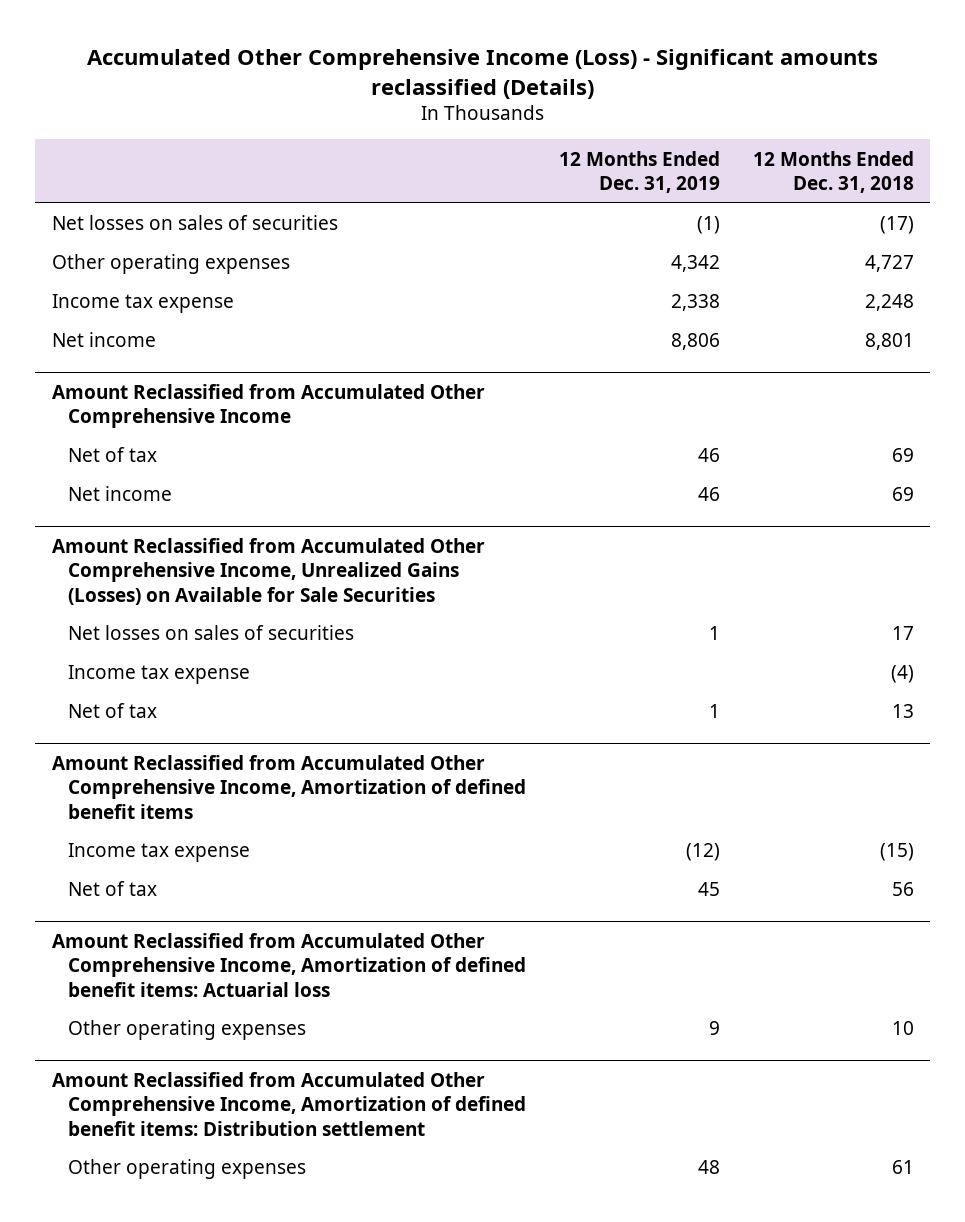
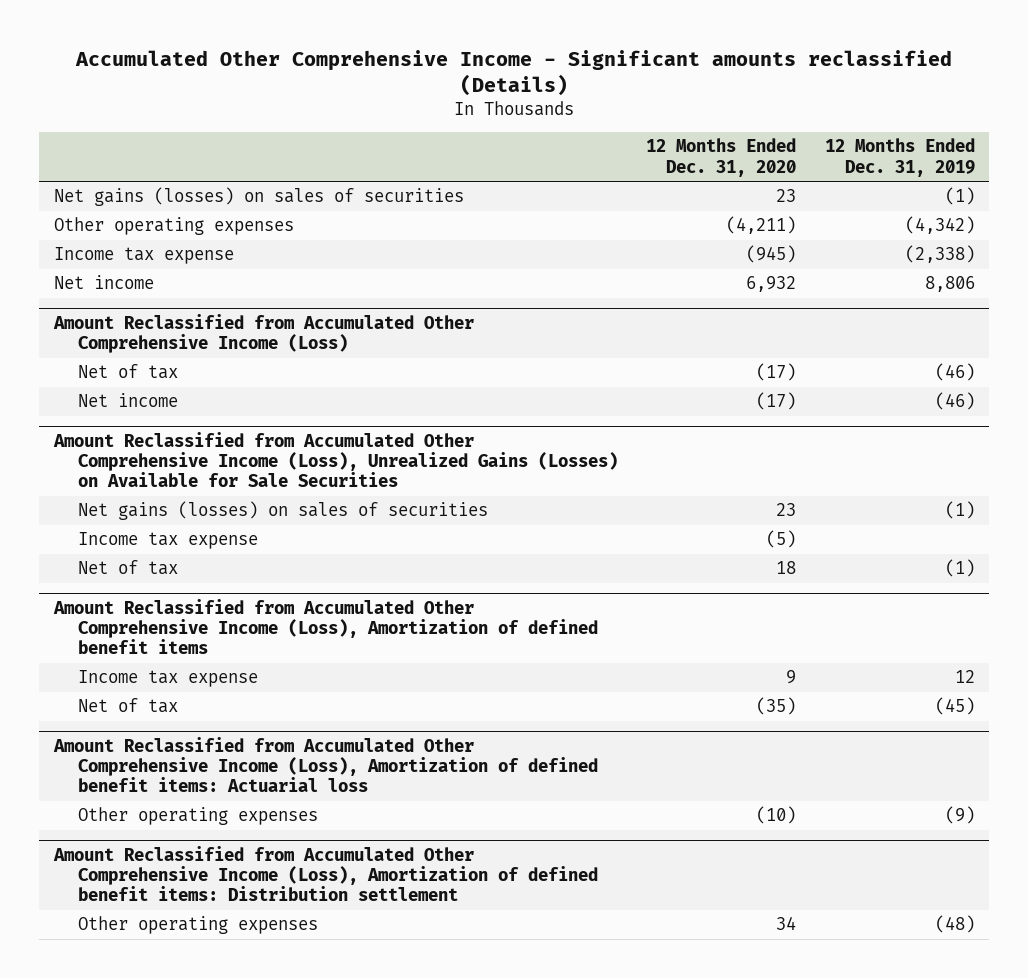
- Accumulated Other Comprehensive Income (Loss) - Significant amounts reclassified (Details)
+ Accumulated Other Comprehensive Income - Significant amounts reclassified (Details)
- | 12 Months Ended Dec. 31, 2019 | 12 Months Ended Dec. 31, 2018
+ | 12 Months Ended Dec. 31, 2020 | 12 Months Ended Dec. 31, 2019
- Net losses on sales of securities | (1) | (17)
- Other operating expenses | 4,342 | 4,727
- Income tax expense | 2,338 | 2,248
+ Net gains (losses) on sales of securities | 23 | (1)
+ Other operating expenses | (4,211) | (4,342)
+ Income tax expense | (945) | (2,338)
- Amount Reclassified from Accumulated Other Comprehensive Income
- Net of tax | 46 | 69
- Net income | 46 | 69
- Amount Reclassified from Accumulated Other Comprehensive Income, Unrealized Gains (Losses) on Available for Sale Securities
- Net losses on sales of securities | 1 | 17
+ Amount Reclassified from Accumulated Other Comprehensive Income (Loss)
+ Net of tax | (17) | (46)
+ Net income | (17) | (46)
+ Amount Reclassified from Accumulated Other Comprehensive Income (Loss), Unrealized Gains (Losses) on Available for Sale Securities
+ Net gains (losses) on sales of securities | 23 | (1)
- Net of tax | 1 | 13
- Amount Reclassified from Accumulated Other Comprehensive Income, Amortization of defined benefit items
- Income tax expense | (12) | (15)
- Net of tax | 45 | 56
- Amount Reclassified from Accumulated Other Comprehensive Income, Amortization of defined benefit items: Actuarial loss
- Other operating expenses | 9 | 10
- Amount Reclassified from Accumulated Other Comprehensive Income, Amortization of defined benefit items: Distribution settlement
- Other operating expenses | 48 | 61
+ Net of tax | 18 | (1)
+ Amount Reclassified from Accumulated Other Comprehensive Income (Loss), Amortization of defined benefit items
+ Income tax expense | 9 | 12
+ Net of tax | (35) | (45)
+ Amount Reclassified from Accumulated Other Comprehensive Income (Loss), Amortization of defined benefit items: Actuarial loss
+ Other operating expenses | (10) | (9)
+ Amount Reclassified from Accumulated Other Comprehensive Income (Loss), Amortization of defined benefit items: Distribution settlement
+ Other operating expenses | 34 | (48)

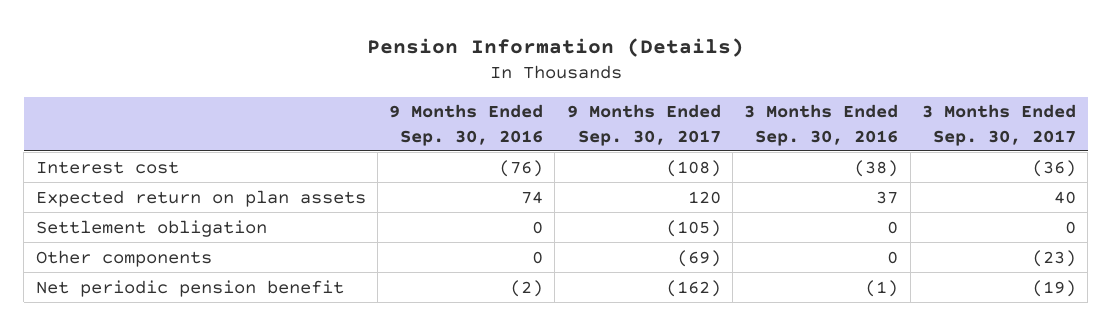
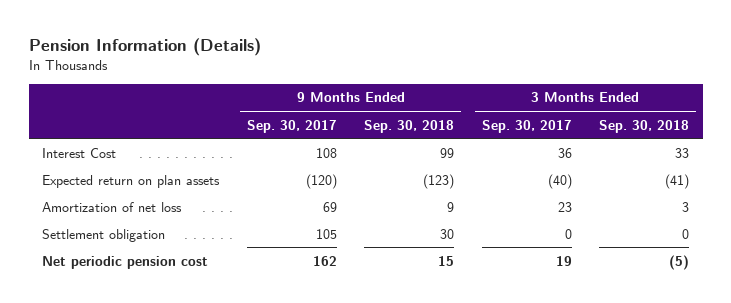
- | 9 Months Ended Sep. 30, 2016 | 9 Months Ended Sep. 30, 2017 | 3 Months Ended Sep. 30, 2016 | 3 Months Ended Sep. 30, 2017
+ | 9 Months Ended Sep. 30, 2017 | 9 Months Ended Sep. 30, 2018 | 3 Months Ended Sep. 30, 2017 | 3 Months Ended Sep. 30, 2018
- Interest cost | (76) | (108) | (38) | (36)
- Expected return on plan assets | 74 | 120 | 37 | 40
- Settlement obligation | 0 | (105) | 0 | 0
- Other components | 0 | (69) | 0 | (23)
- Net periodic pension benefit | (2) | (162) | (1) | (19)
+ Interest Cost | 108 | 99 | 36 | 33
+ Expected return on plan assets | (120) | (123) | (40) | (41)
+ Amortization of net loss | 69 | 9 | 23 | 3
+ Settlement obligation | 105 | 30 | 0 | 0
+ Net periodic pension cost | 162 | 15 | 19 | (5)

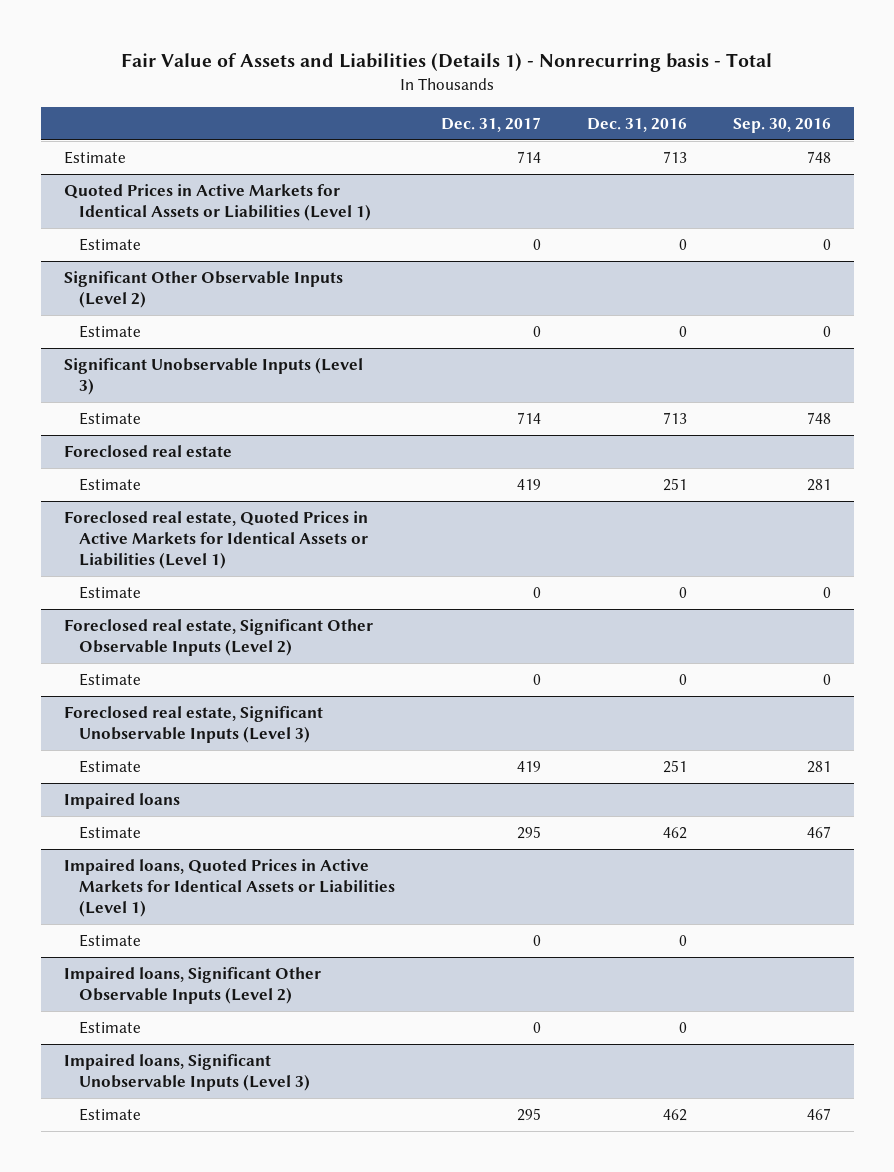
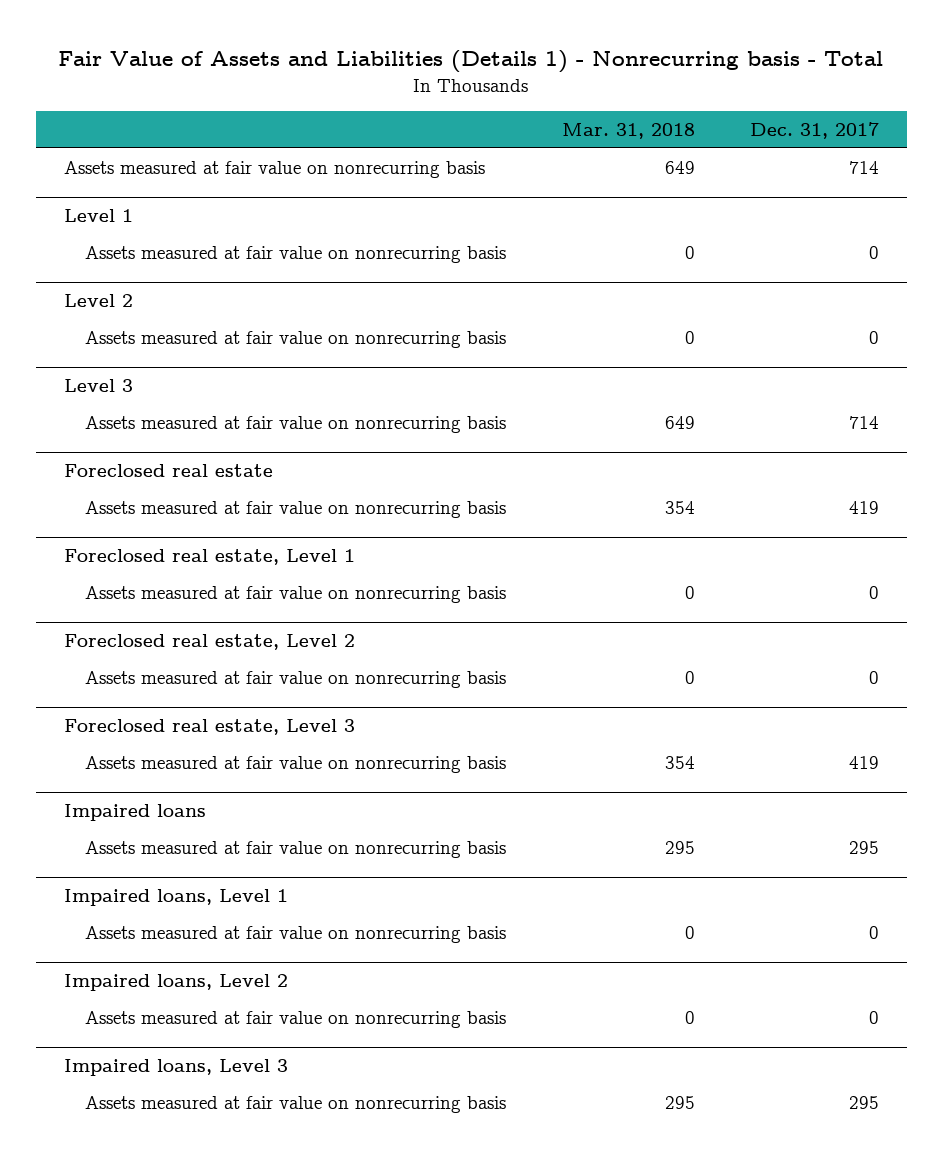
- | Dec. 31, 2017 | Dec. 31, 2016 | Sep. 30, 2016
+ | Mar. 31, 2018 | Dec. 31, 2017
- Estimate | 714 | 713 | 748
- Quoted Prices in Active Markets for Identical Assets or Liabilities (Level 1)
- Estimate | 0 | 0 | 0
- Significant Other Observable Inputs (Level 2)
- Estimate | 0 | 0 | 0
- Significant Unobservable Inputs (Level 3)
- Estimate | 714 | 713 | 748
+ Assets measured at fair value on nonrecurring basis | 649 | 714
+ Level 1
+ Assets measured at fair value on nonrecurring basis | 0 | 0
+ Level 2
+ Assets measured at fair value on nonrecurring basis | 0 | 0
+ Level 3
+ Assets measured at fair value on nonrecurring basis | 649 | 714
@ Foreclosed real estate
- Estimate | 419 | 251 | 281
- Foreclosed real estate, Quoted Prices in Active Markets for Identical Assets or Liabilities (Level 1)
- Estimate | 0 | 0 | 0
- Foreclosed real estate, Significant Other Observable Inputs (Level 2)
- Estimate | 0 | 0 | 0
- Foreclosed real estate, Significant Unobservable Inputs (Level 3)
- Estimate | 419 | 251 | 281
@ Foreclosed real estate
+ Assets measured at fair value on nonrecurring basis | 354 | 419
+ Foreclosed real estate, Level 1
+ Assets measured at fair value on nonrecurring basis | 0 | 0
+ Foreclosed real estate, Level 2
+ Assets measured at fair value on nonrecurring basis | 0 | 0
+ Foreclosed real estate, Level 3
+ Assets measured at fair value on nonrecurring basis | 354 | 419
@ Impaired loans
- Estimate | 295 | 462 | 467
- Impaired loans, Quoted Prices in Active Markets for Identical Assets or Liabilities (Level 1)
- Estimate | 0 | 0 |
- Impaired loans, Significant Other Observable Inputs (Level 2)
- Estimate | 0 | 0 |
- Impaired loans, Significant Unobservable Inputs (Level 3)
- Estimate | 295 | 462 | 467
@ Impaired loans
+ Assets measured at fair value on nonrecurring basis | 295 | 295
+ Impaired loans, Level 1
+ Assets measured at fair value on nonrecurring basis | 0 | 0
+ Impaired loans, Level 2
+ Assets measured at fair value on nonrecurring basis | 0 | 0
+ Impaired loans, Level 3
+ Assets measured at fair value on nonrecurring basis | 295 | 295

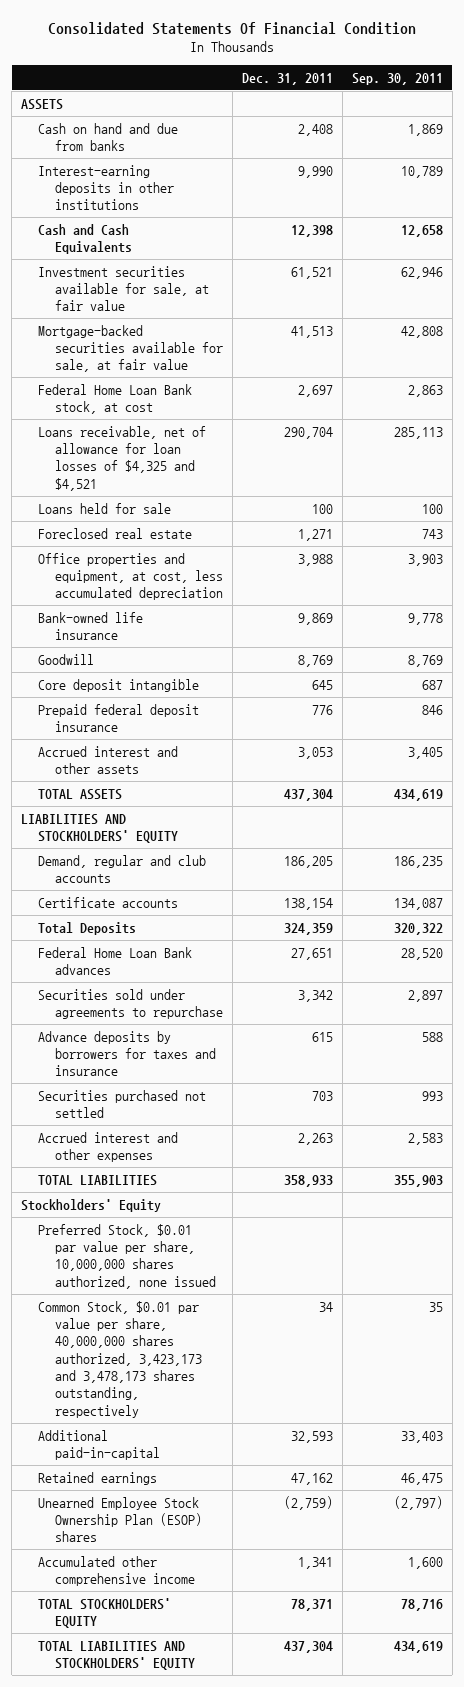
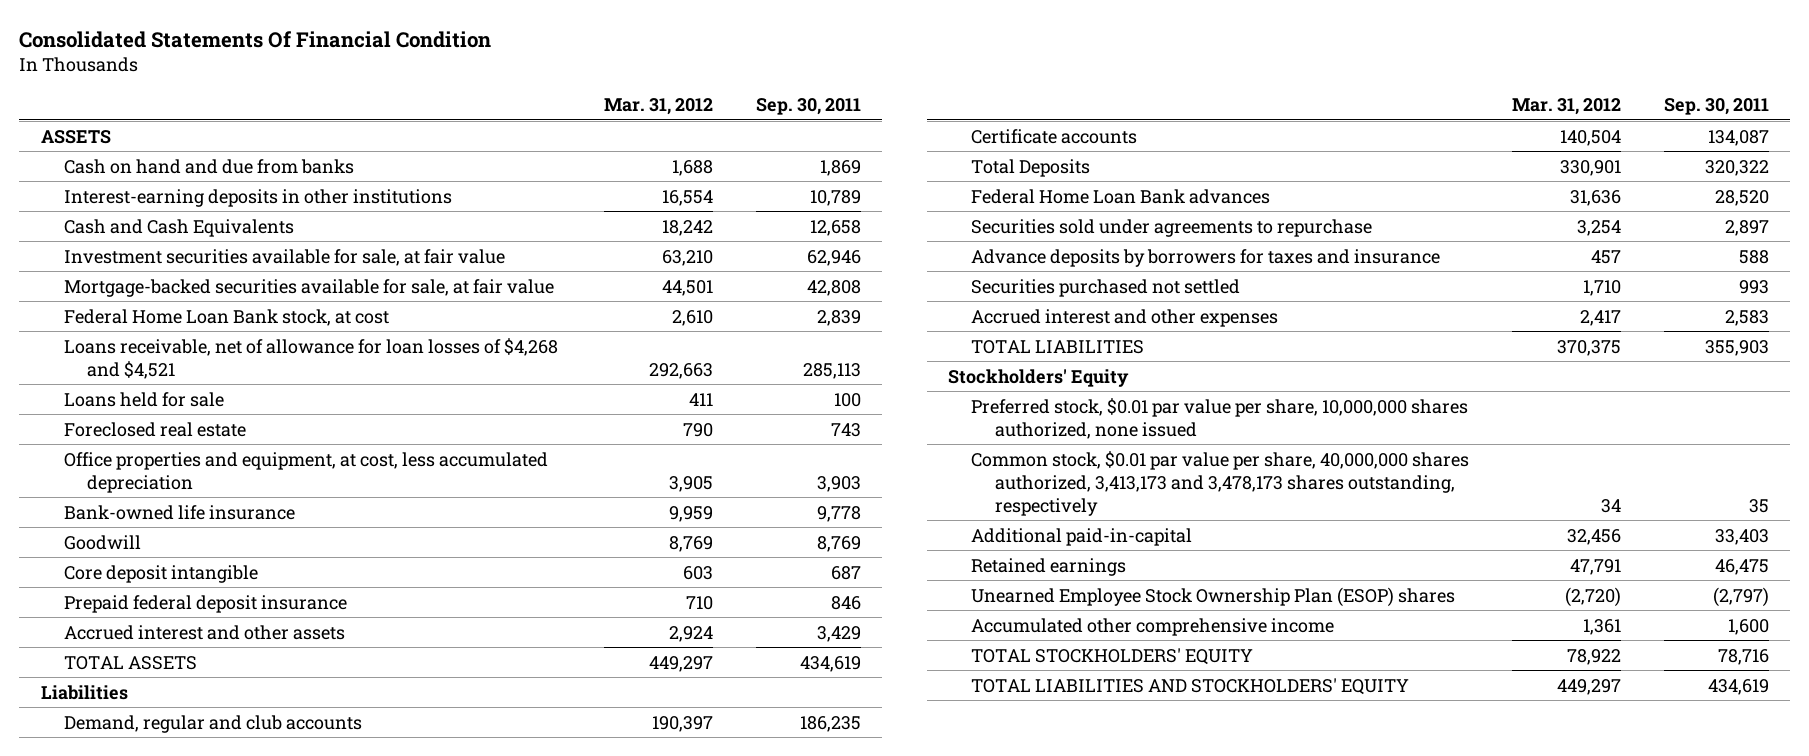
- | Dec. 31, 2011 | Sep. 30, 2011
+ | Mar. 31, 2012 | Sep. 30, 2011
- Federal Home Loan Bank stock, at cost | 2,697 | 2,863
- Loans receivable, net of allowance for loan losses of $4,325 and $4,521 | 290,704 | 285,113
+ Federal Home Loan Bank stock, at cost | 2,610 | 2,839
+ Loans receivable, net of allowance for loan losses of $4,268 and $4,521 | 292,663 | 285,113
- Accrued interest and other assets | 3,053 | 3,405
+ Accrued interest and other assets | 2,924 | 3,429
- LIABILITIES AND STOCKHOLDERS' EQUITY
+ Liabilities
- Preferred Stock, $0.01 par value per share, 10,000,000 shares authorized, none issued
- Common Stock, $0.01 par value per share, 40,000,000 shares authorized, 3,423,173 and 3,478,173 shares outstanding, respectively | 34 | 35
+ Preferred stock, $0.01 par value per share, 10,000,000 shares authorized, none issued
+ Common stock, $0.01 par value per share, 40,000,000 shares authorized, 3,413,173 and 3,478,173 shares outstanding, respectively | 34 | 35

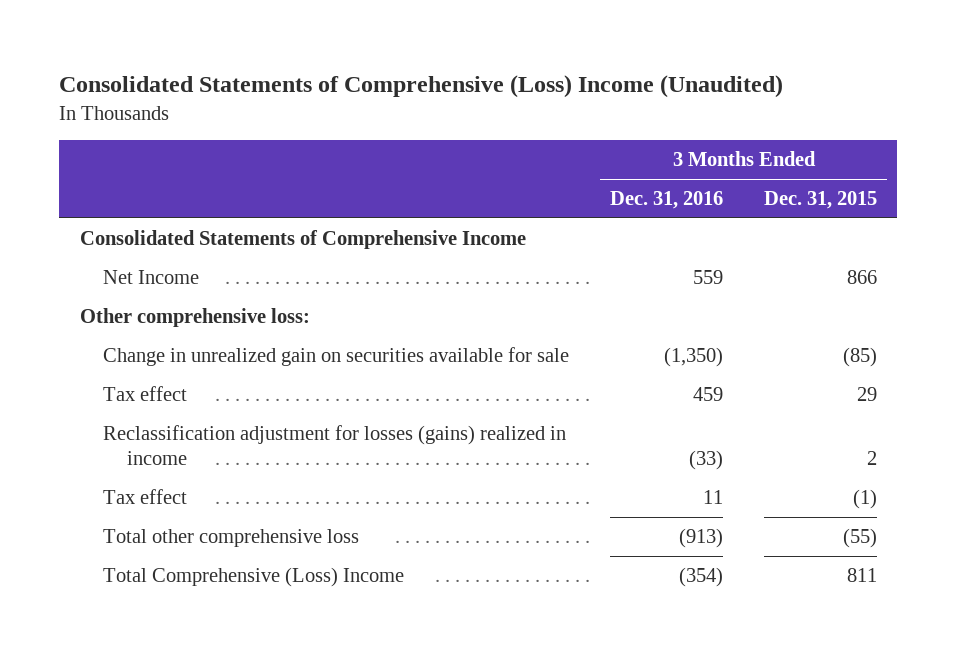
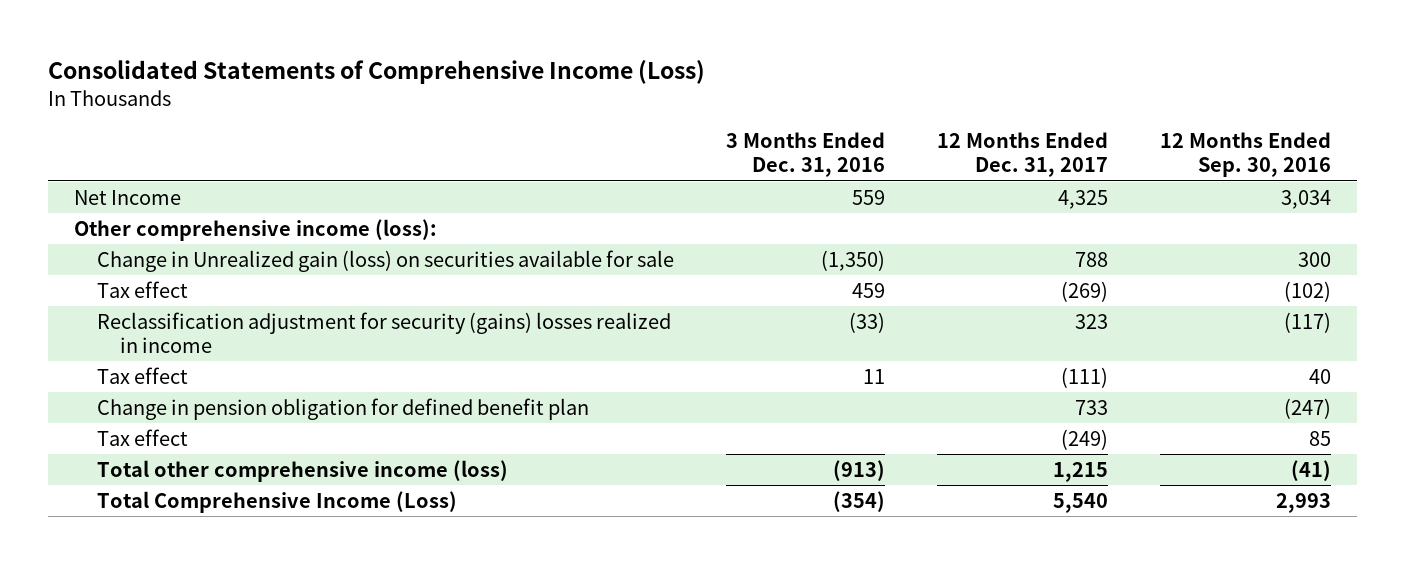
- Consolidated Statements of Comprehensive (Loss) Income (Unaudited)
+ Consolidated Statements of Comprehensive Income (Loss)
- | 3 Months Ended Dec. 31, 2016 | 3 Months Ended Dec. 31, 2015
+ | 3 Months Ended Dec. 31, 2016 | 12 Months Ended Dec. 31, 2017 | 12 Months Ended Sep. 30, 2016
- Consolidated Statements of Comprehensive Income
- Other comprehensive loss:
- Change in unrealized gain on securities available for sale | (1,350) | (85)
+ Other comprehensive income (loss):
+ Change in Unrealized gain (loss) on securities available for sale | (1,350) | 788 | 300
- Reclassification adjustment for losses (gains) realized in income | (33) | 2
+ Reclassification adjustment for security (gains) losses realized in income | (33) | 323 | (117)
- Total other comprehensive loss | (913) | (55)
- Total Comprehensive (Loss) Income | (354) | 811
+ Change in pension obligation for defined benefit plan | | 733 | (247)
+ Tax effect | | (249) | 85
+ Total other comprehensive income (loss) | (913) | 1,215 | (41)
+ Total Comprehensive Income (Loss) | (354) | 5,540 | 2,993

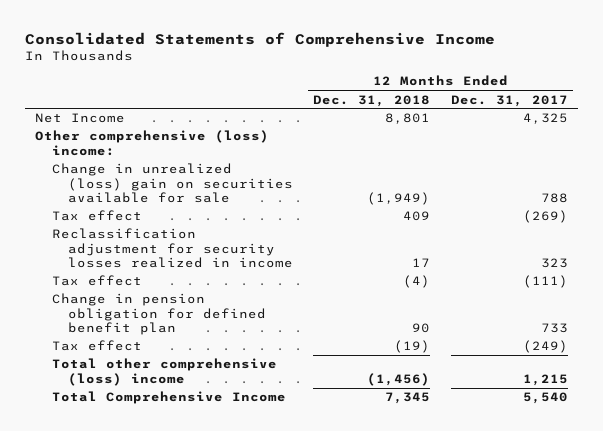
- Consolidated Statements of Comprehensive Income (Loss)
+ Consolidated Statements of Comprehensive Income
- | 3 Months Ended Dec. 31, 2016 | 12 Months Ended Dec. 31, 2017 | 12 Months Ended Sep. 30, 2016
+ | 12 Months Ended Dec. 31, 2018 | 12 Months Ended Dec. 31, 2017
- Other comprehensive income (loss):
- Change in Unrealized gain (loss) on securities available for sale | (1,350) | 788 | 300
+ Other comprehensive (loss) income:
+ Change in unrealized (loss) gain on securities available for sale | (1,949) | 788
- Reclassification adjustment for security (gains) losses realized in income | (33) | 323 | (117)
+ Reclassification adjustment for security losses realized in income | 17 | 323
- Total other comprehensive income (loss) | (913) | 1,215 | (41)
- Total Comprehensive Income (Loss) | (354) | 5,540 | 2,993
+ Total other comprehensive (loss) income | (1,456) | 1,215
+ Total Comprehensive Income | 7,345 | 5,540

